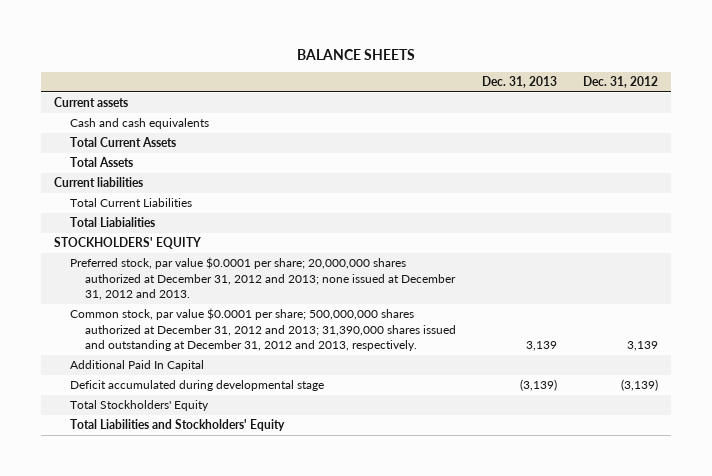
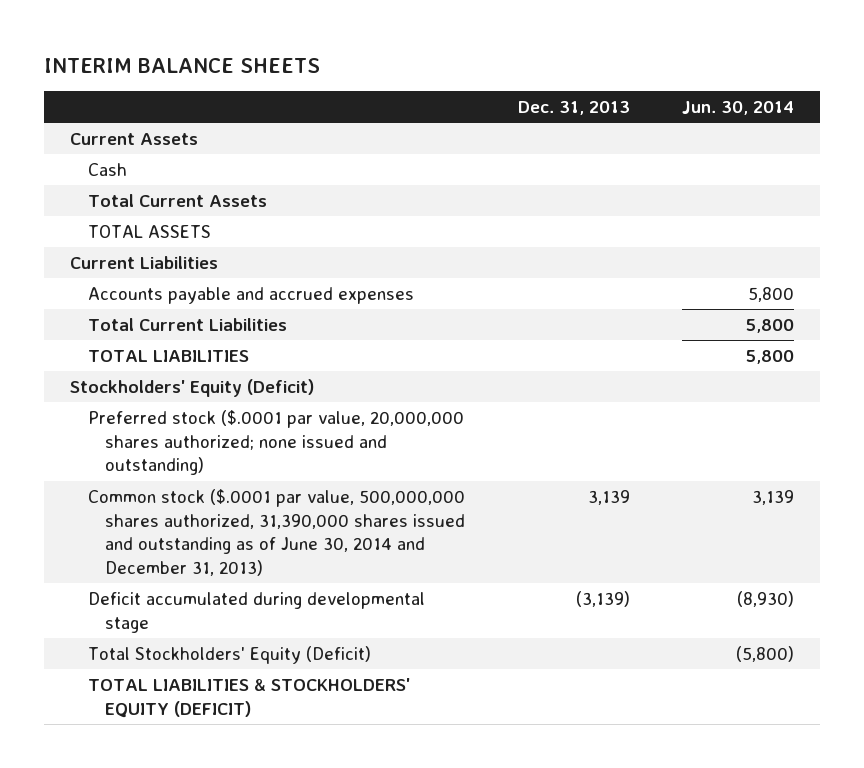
- BALANCE SHEETS
+ INTERIM BALANCE SHEETS
- | Dec. 31, 2013 | Dec. 31, 2012
+ | Dec. 31, 2013 | Jun. 30, 2014
- Current assets
- Cash and cash equivalents
+ Current Assets
+ Cash
- Total Assets
- Current liabilities
+ TOTAL ASSETS
+ Current Liabilities
+ Accounts payable and accrued expenses | | 5,800
- Total Liabialities
- STOCKHOLDERS' EQUITY
- Preferred stock, par value $0.0001 per share; 20,000,000 shares authorized at December 31, 2012 and 2013; none issued at December 31, 2012 and 2013.
- Common stock, par value $0.0001 per share; 500,000,000 shares authorized at December 31, 2012 and 2013; 31,390,000 shares issued and outstanding at December 31, 2012 and 2013, respectively. | 3,139 | 3,139
- Additional Paid In Capital
+ TOTAL LIABILITIES | | 5,800
+ Stockholders' Equity (Deficit)
+ Preferred stock ($.0001 par value, 20,000,000 shares authorized; none issued and outstanding)
+ Common stock ($.0001 par value, 500,000,000 shares authorized, 31,390,000 shares issued and outstanding as of June 30, 2014 and December 31, 2013) | 3,139 | 3,139
- Total Stockholders' Equity
- Total Liabilities and Stockholders' Equity
+ Total Stockholders' Equity (Deficit) | | (5,800)
+ TOTAL LIABILITIES & STOCKHOLDERS' EQUITY (DEFICIT)

